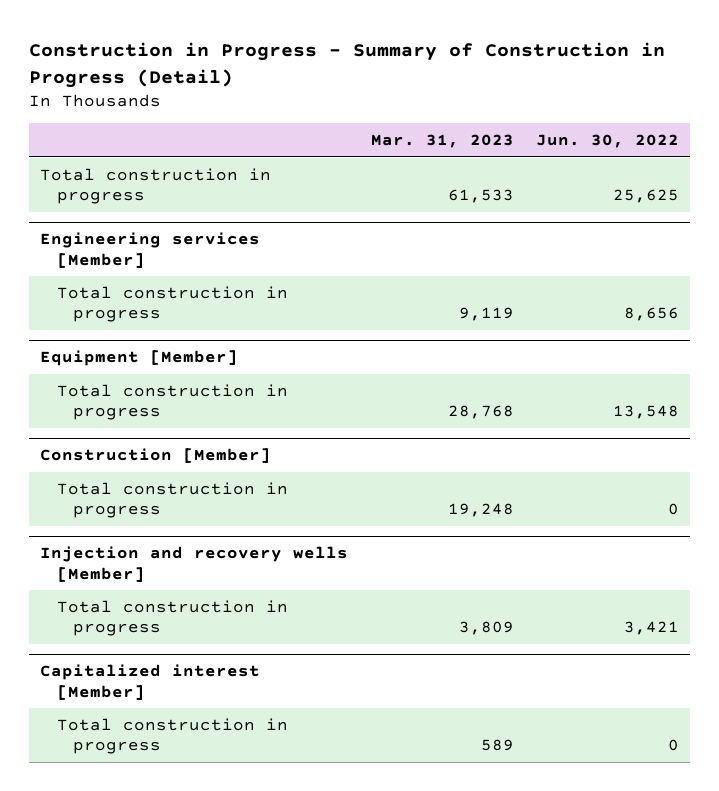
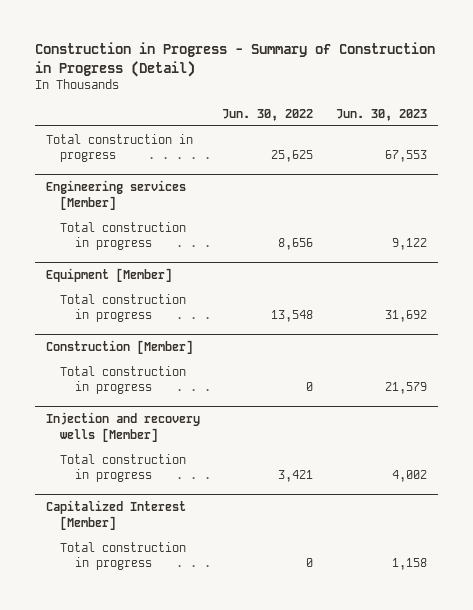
- | Mar. 31, 2023 | Jun. 30, 2022
+ | Jun. 30, 2022 | Jun. 30, 2023
- Capitalized interest [Member]
+ Capitalized Interest [Member]

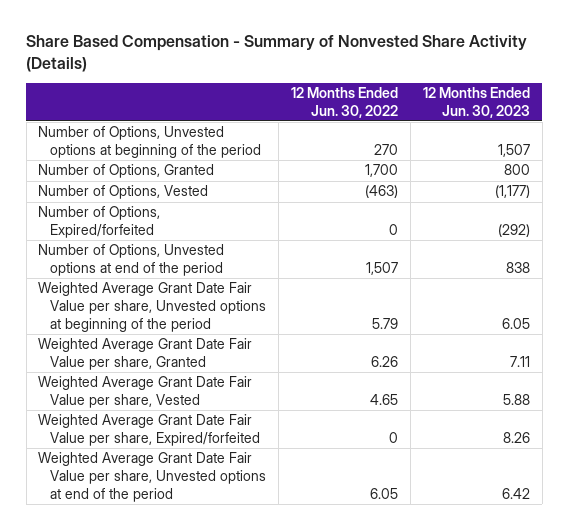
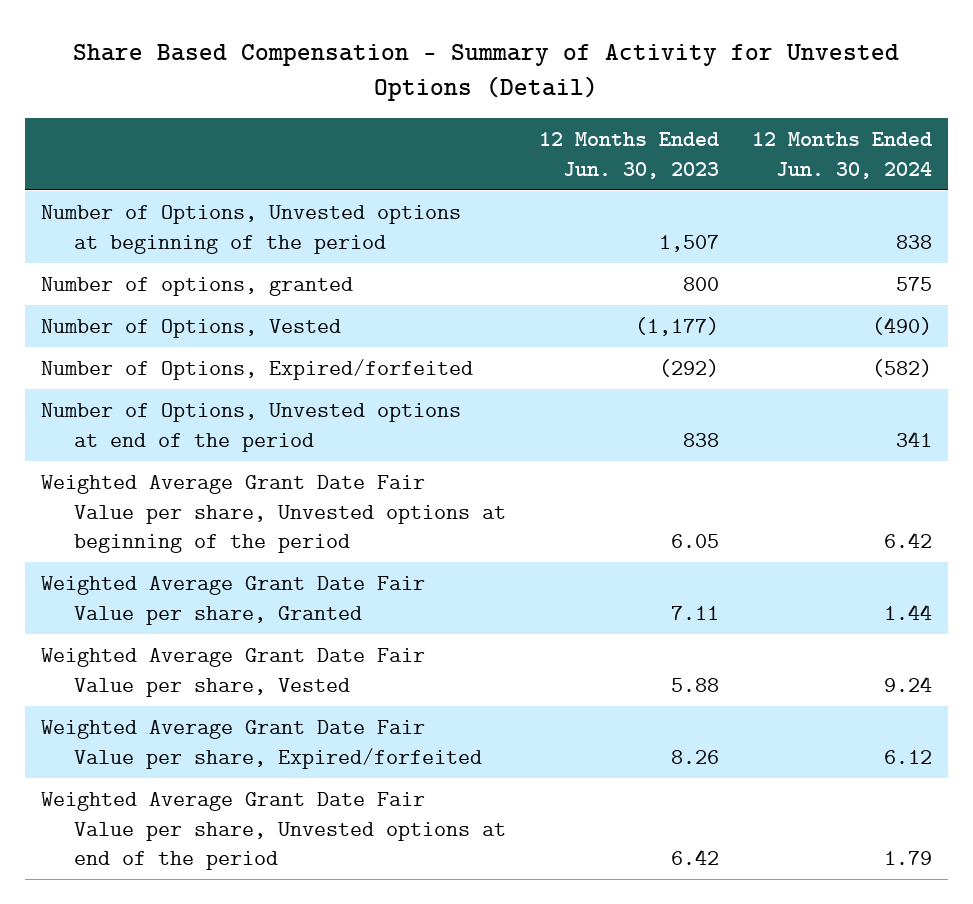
- Share Based Compensation - Summary of Nonvested Share Activity (Details)
+ Share Based Compensation - Summary of Activity for Unvested Options (Detail)
- | 12 Months Ended Jun. 30, 2022 | 12 Months Ended Jun. 30, 2023
+ | 12 Months Ended Jun. 30, 2023 | 12 Months Ended Jun. 30, 2024
- Number of Options, Granted | 1,700 | 800
+ Number of options, granted | 800 | 575

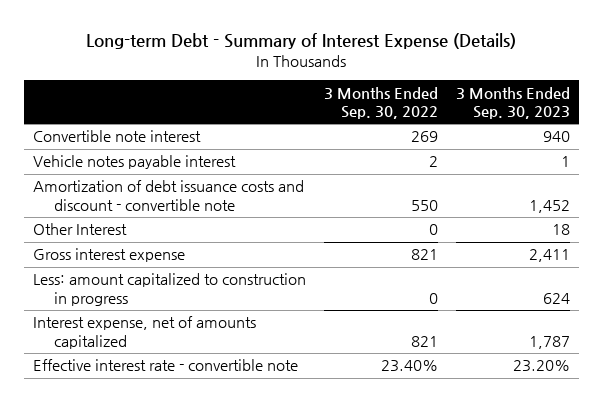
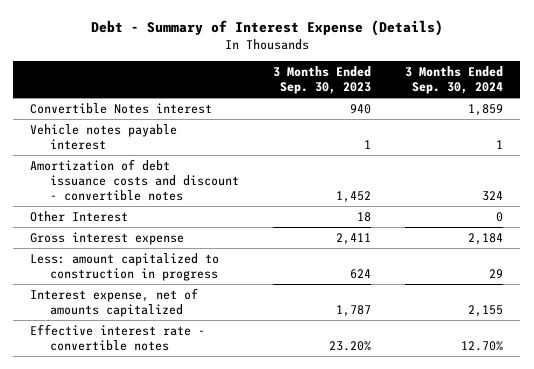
- Long-term Debt - Summary of Interest Expense (Details)
+ Debt - Summary of Interest Expense (Details)
- | 3 Months Ended Sep. 30, 2022 | 3 Months Ended Sep. 30, 2023
+ | 3 Months Ended Sep. 30, 2023 | 3 Months Ended Sep. 30, 2024
- Convertible note interest | 269 | 940
+ Convertible Notes interest | 940 | 1,859
- Amortization of debt issuance costs and discount - convertible note | 550 | 1,452
+ Amortization of debt issuance costs and discount - convertible notes | 1,452 | 324
- Effective interest rate - convertible note | 23.40% | 23.20%
+ Effective interest rate - convertible notes | 23.20% | 12.70%

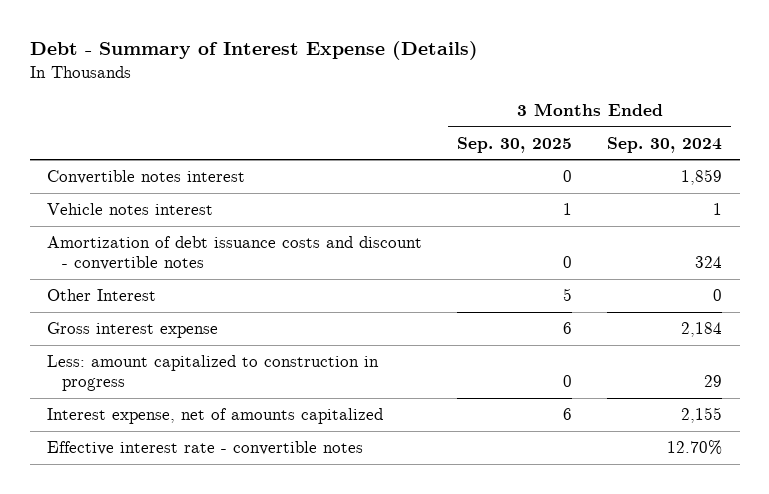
- | 3 Months Ended Sep. 30, 2023 | 3 Months Ended Sep. 30, 2024
+ | 3 Months Ended Sep. 30, 2025 | 3 Months Ended Sep. 30, 2024
- Convertible Notes interest | 940 | 1,859
- Vehicle notes payable interest | 1 | 1
+ Convertible notes interest | 0 | 1,859
+ Vehicle notes interest | 1 | 1

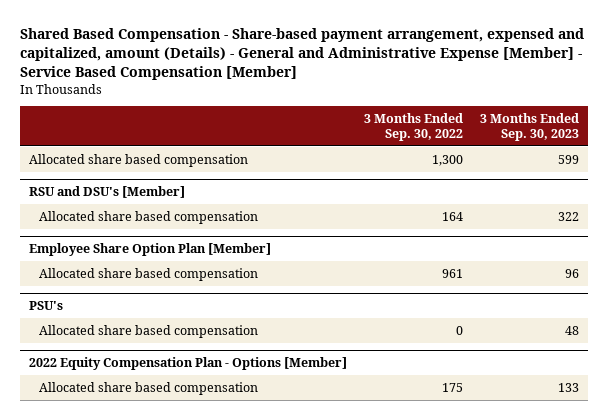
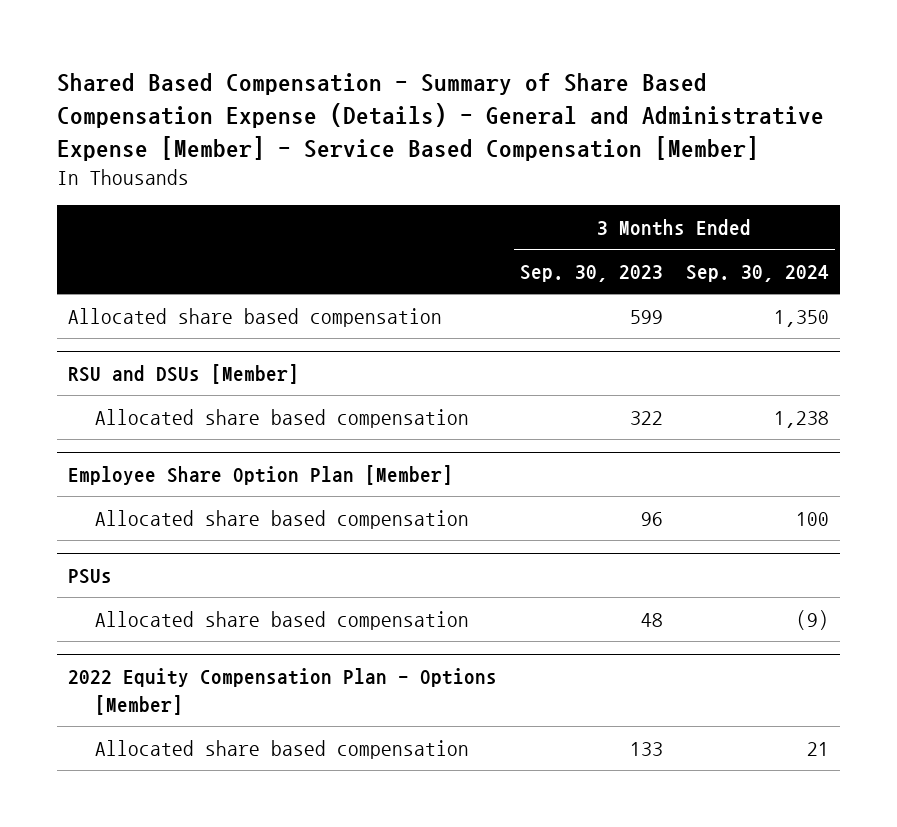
- Shared Based Compensation - Share-based payment arrangement, expensed and capitalized, amount (Details) - General and Administrative Expense [Member] - Service Based Compensation [Member]
+ Shared Based Compensation - Summary of Share Based Compensation Expense (Details) - General and Administrative Expense [Member] - Service Based Compensation [Member]
- | 3 Months Ended Sep. 30, 2022 | 3 Months Ended Sep. 30, 2023
+ | 3 Months Ended Sep. 30, 2023 | 3 Months Ended Sep. 30, 2024
- RSU and DSU's [Member]
+ RSU and DSUs [Member]
- PSU's
+ PSUs

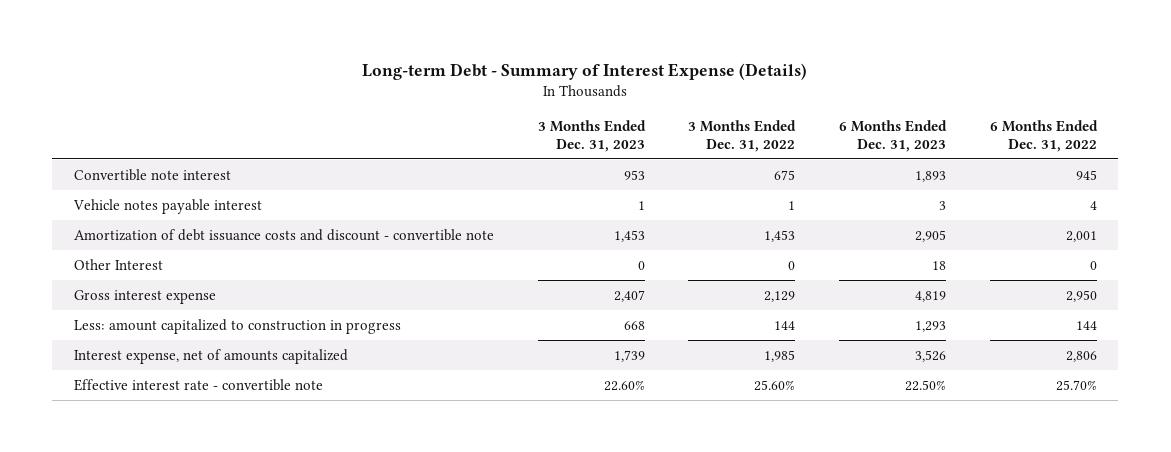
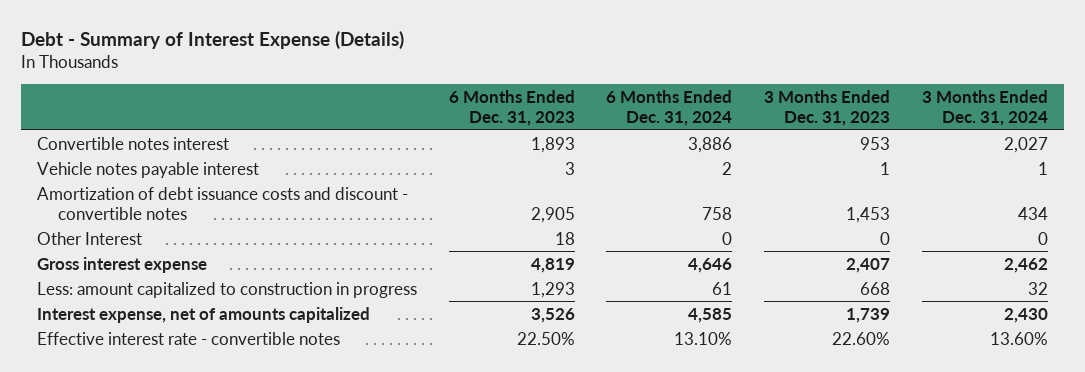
- Long-term Debt - Summary of Interest Expense (Details)
+ Debt - Summary of Interest Expense (Details)
- | 3 Months Ended Dec. 31, 2023 | 3 Months Ended Dec. 31, 2022 | 6 Months Ended Dec. 31, 2023 | 6 Months Ended Dec. 31, 2022
+ | 6 Months Ended Dec. 31, 2023 | 6 Months Ended Dec. 31, 2024 | 3 Months Ended Dec. 31, 2023 | 3 Months Ended Dec. 31, 2024
- Convertible note interest | 953 | 675 | 1,893 | 945
+ Convertible notes interest | 1,893 | 3,886 | 953 | 2,027
- Amortization of debt issuance costs and discount - convertible note | 1,453 | 1,453 | 2,905 | 2,001
+ Amortization of debt issuance costs and discount - convertible notes | 2,905 | 758 | 1,453 | 434
- Effective interest rate - convertible note | 22.60% | 25.60% | 22.50% | 25.70%
+ Effective interest rate - convertible notes | 22.50% | 13.10% | 22.60% | 13.60%

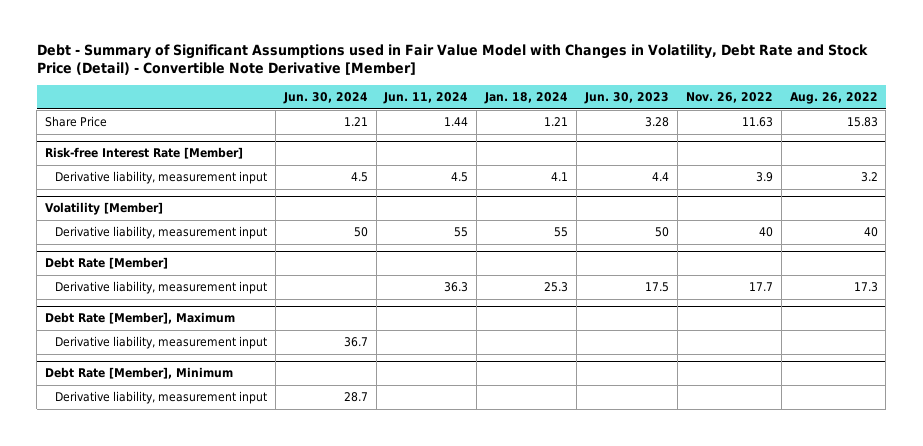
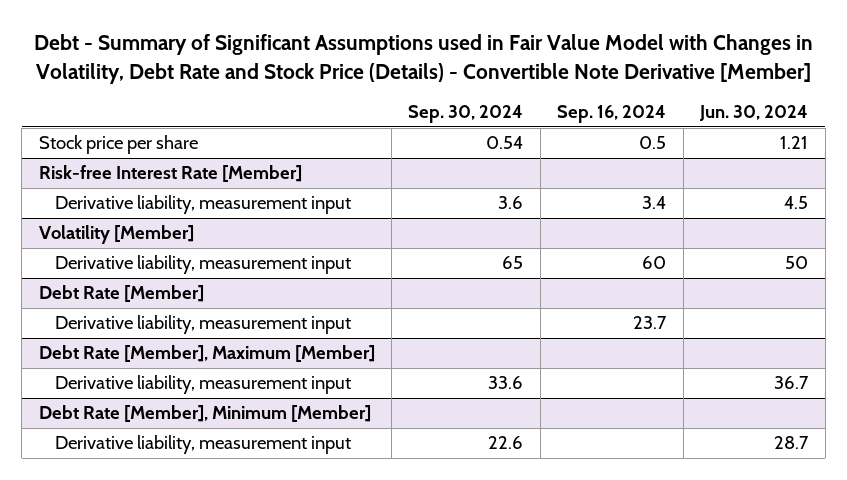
- Debt - Summary of Significant Assumptions used in Fair Value Model with Changes in Volatility, Debt Rate and Stock Price (Detail) - Convertible Note Derivative [Member]
+ Debt - Summary of Significant Assumptions used in Fair Value Model with Changes in Volatility, Debt Rate and Stock Price (Details) - Convertible Note Derivative [Member]
- | Jun. 30, 2024 | Jun. 11, 2024 | Jan. 18, 2024 | Jun. 30, 2023 | Nov. 26, 2022 | Aug. 26, 2022
+ | Sep. 30, 2024 | Sep. 16, 2024 | Jun. 30, 2024
- Share Price | 1.21 | 1.44 | 1.21 | 3.28 | 11.63 | 15.83
+ Stock price per share | 0.54 | 0.5 | 1.21
- Debt Rate [Member], Maximum
+ Debt Rate [Member], Maximum [Member]
- Debt Rate [Member], Minimum
+ Debt Rate [Member], Minimum [Member]

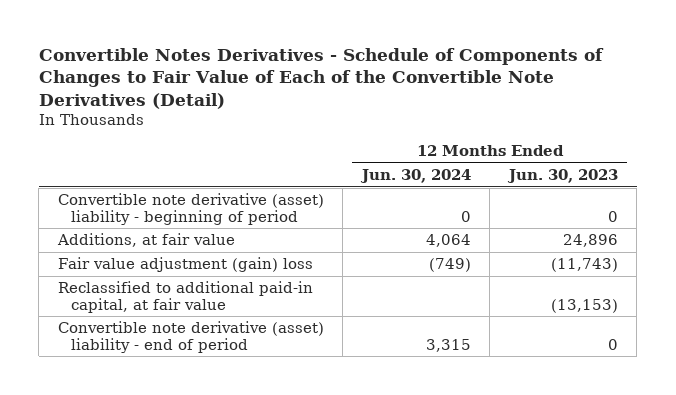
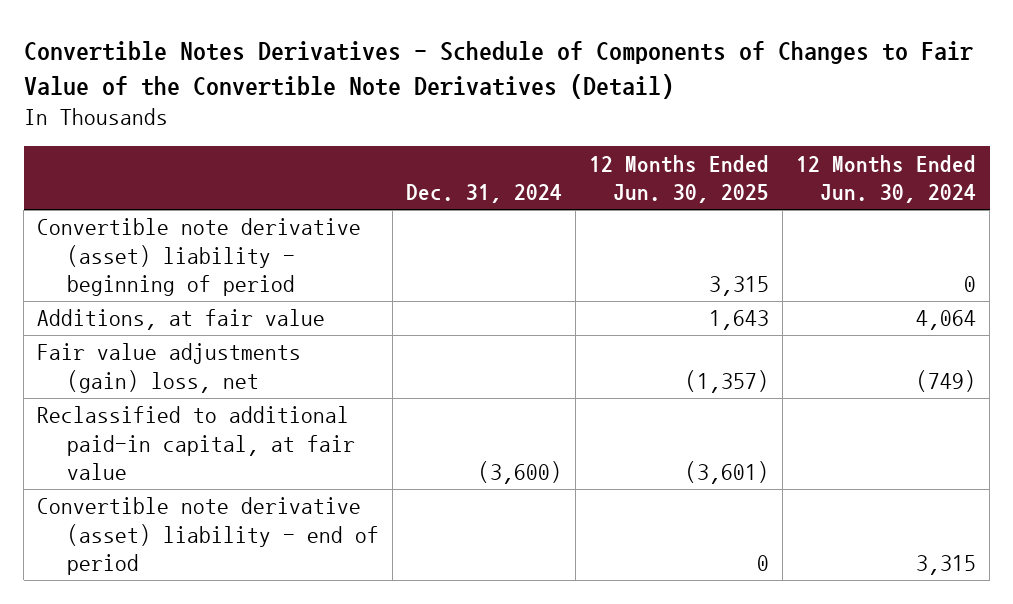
- Convertible Notes Derivatives - Schedule of Components of Changes to Fair Value of Each of the Convertible Note Derivatives (Detail)
+ Convertible Notes Derivatives - Schedule of Components of Changes to Fair Value of the Convertible Note Derivatives (Detail)
- | 12 Months Ended Jun. 30, 2024 | 12 Months Ended Jun. 30, 2023
+ | Dec. 31, 2024 | 12 Months Ended Jun. 30, 2025 | 12 Months Ended Jun. 30, 2024
- Fair value adjustment (gain) loss | (749) | (11,743)
+ Fair value adjustments (gain) loss, net | | (1,357) | (749)

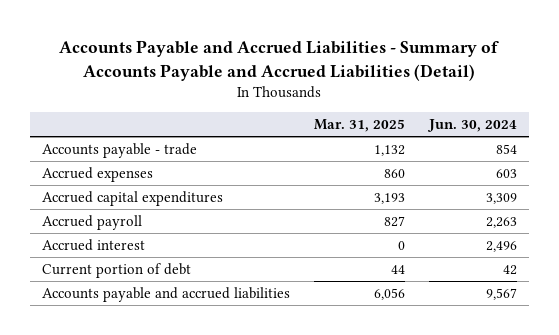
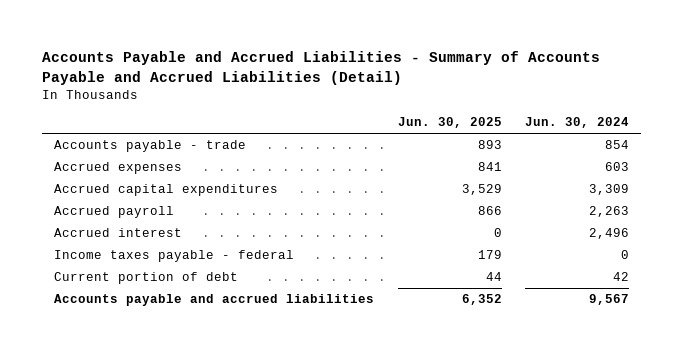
- | Mar. 31, 2025 | Jun. 30, 2024
+ | Jun. 30, 2025 | Jun. 30, 2024
+ Income taxes payable - federal | 179 | 0

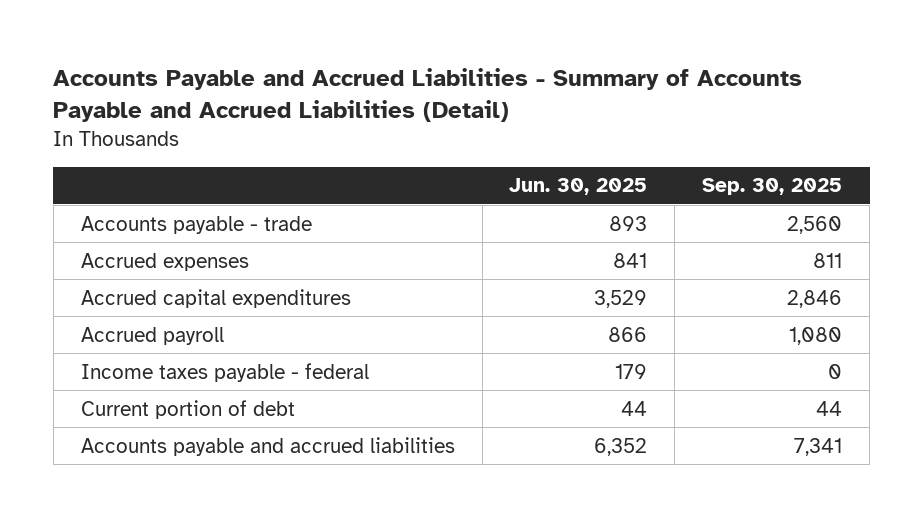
- | Jun. 30, 2025 | Jun. 30, 2024
+ | Jun. 30, 2025 | Sep. 30, 2025
- Accrued interest | 0 | 2,496

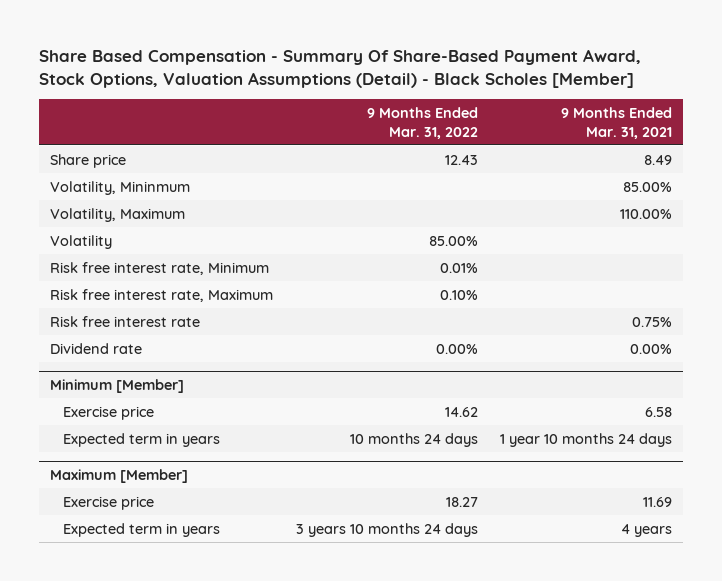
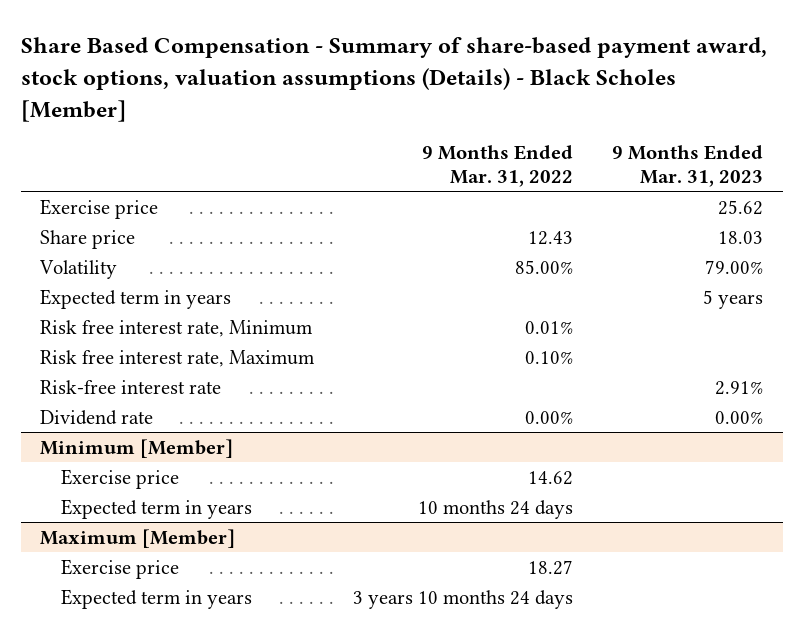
- Share Based Compensation - Summary Of Share-Based Payment Award, Stock Options, Valuation Assumptions (Detail) - Black Scholes [Member]
+ Share Based Compensation - Summary of share-based payment award, stock options, valuation assumptions (Details) - Black Scholes [Member]
- | 9 Months Ended Mar. 31, 2022 | 9 Months Ended Mar. 31, 2021
+ | 9 Months Ended Mar. 31, 2022 | 9 Months Ended Mar. 31, 2023
+ Exercise price | | 25.62
- Volatility, Mininmum | | 85.00%
- Volatility, Maximum | | 110.00%
+ Expected term in years | | 5 years
- Risk free interest rate | | 0.75%
+ Risk-free interest rate | | 2.91%

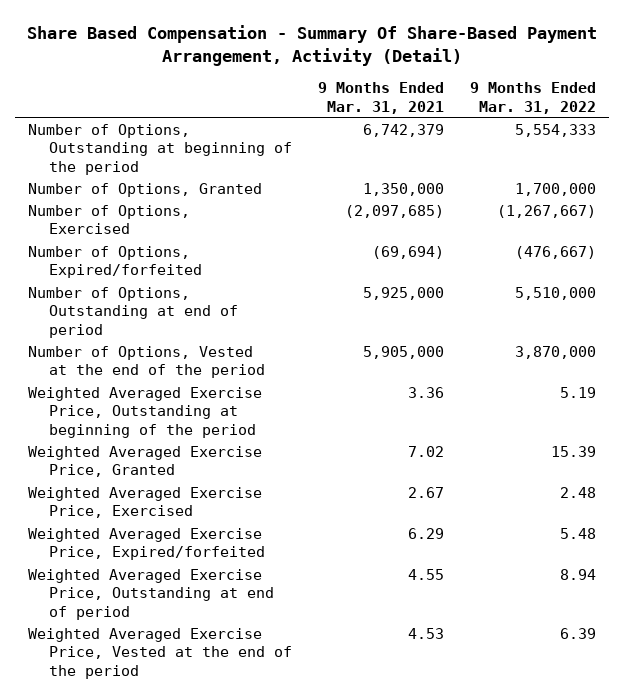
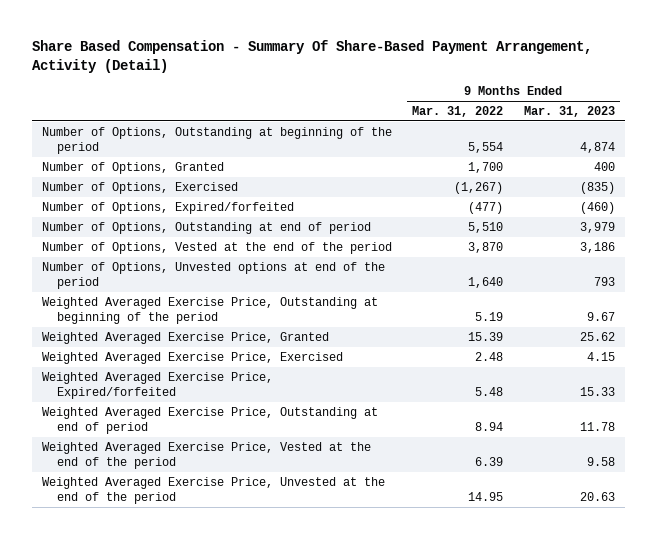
- | 9 Months Ended Mar. 31, 2021 | 9 Months Ended Mar. 31, 2022
+ | 9 Months Ended Mar. 31, 2022 | 9 Months Ended Mar. 31, 2023
- Number of Options, Outstanding at beginning of the period | 6,742,379 | 5,554,333
- Number of Options, Granted | 1,350,000 | 1,700,000
- Number of Options, Exercised | (2,097,685) | (1,267,667)
- Number of Options, Expired/forfeited | (69,694) | (476,667)
- Number of Options, Outstanding at end of period | 5,925,000 | 5,510,000
- Number of Options, Vested at the end of the period | 5,905,000 | 3,870,000
+ Number of Options, Outstanding at beginning of the period | 5,554 | 4,874
+ Number of Options, Granted | 1,700 | 400
+ Number of Options, Exercised | (1,267) | (835)
+ Number of Options, Expired/forfeited | (477) | (460)
+ Number of Options, Outstanding at end of period | 5,510 | 3,979
+ Number of Options, Vested at the end of the period | 3,870 | 3,186
+ Number of Options, Unvested options at end of the period | 1,640 | 793
+ Weighted Averaged Exercise Price, Unvested at the end of the period | 14.95 | 20.63

